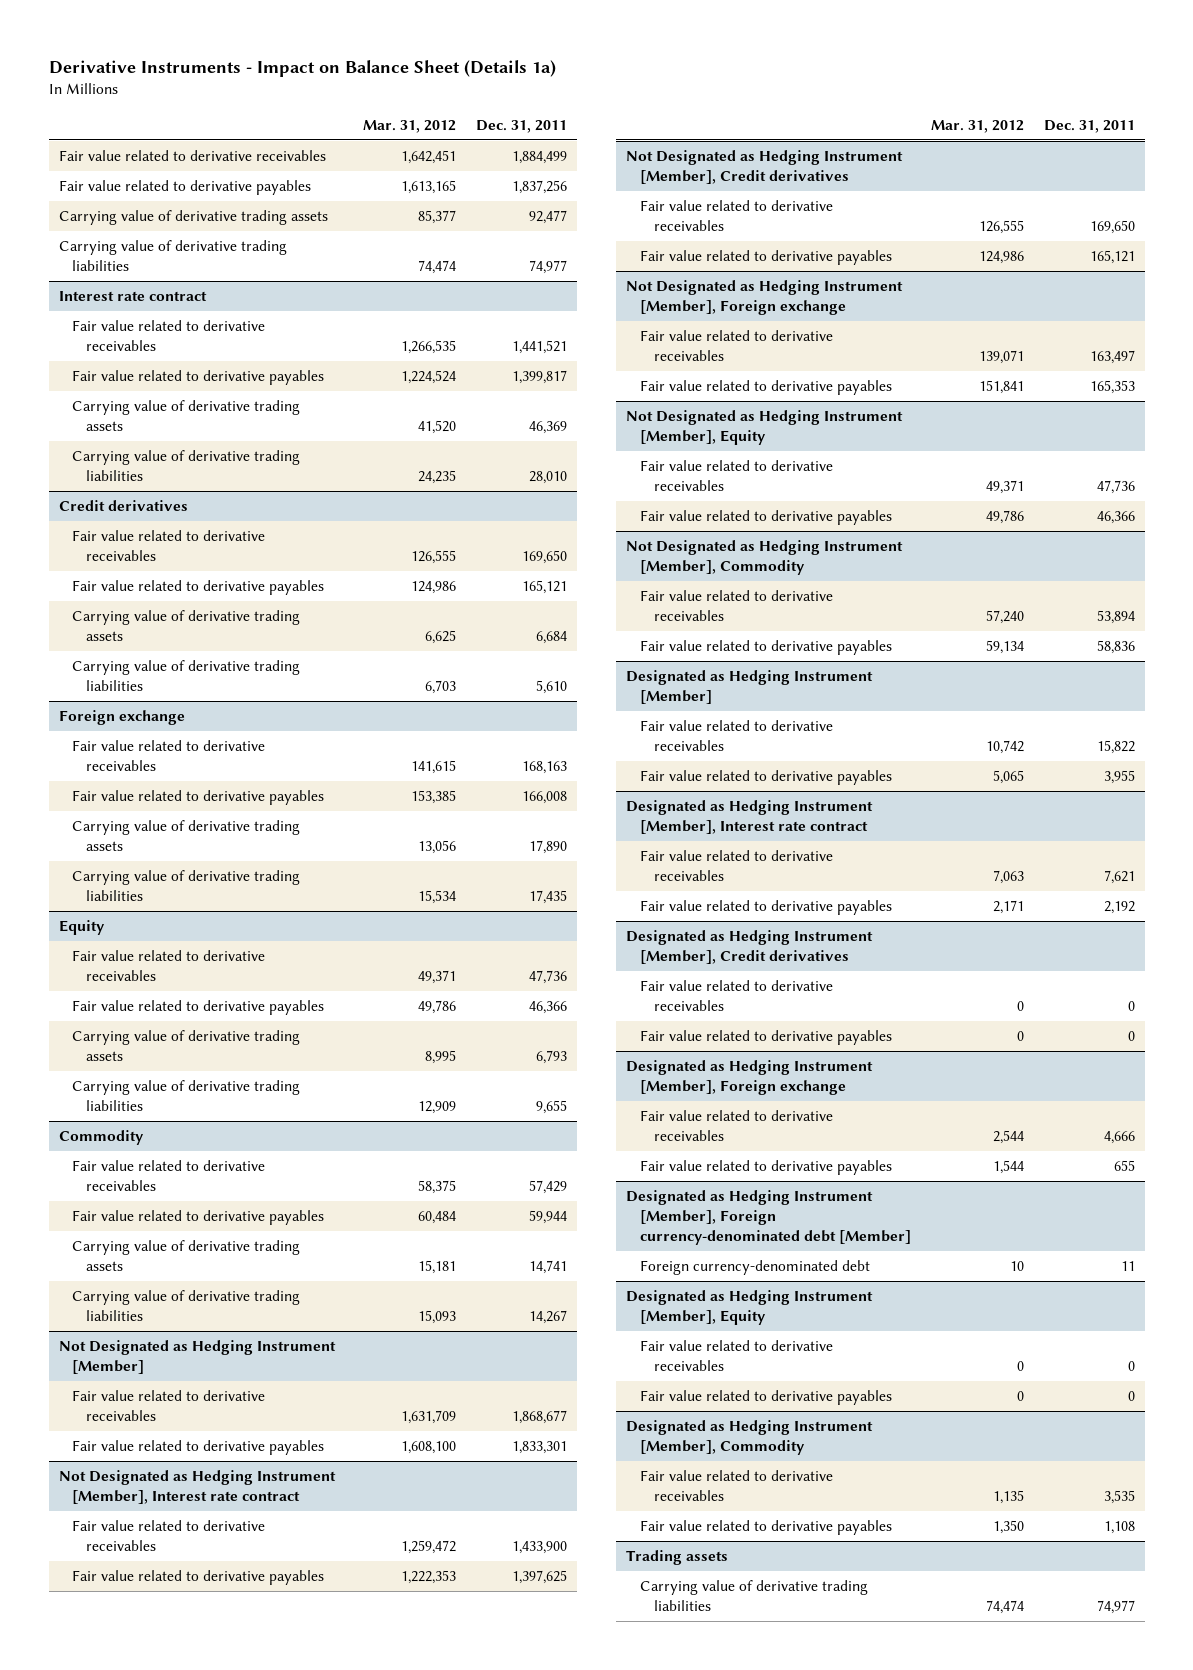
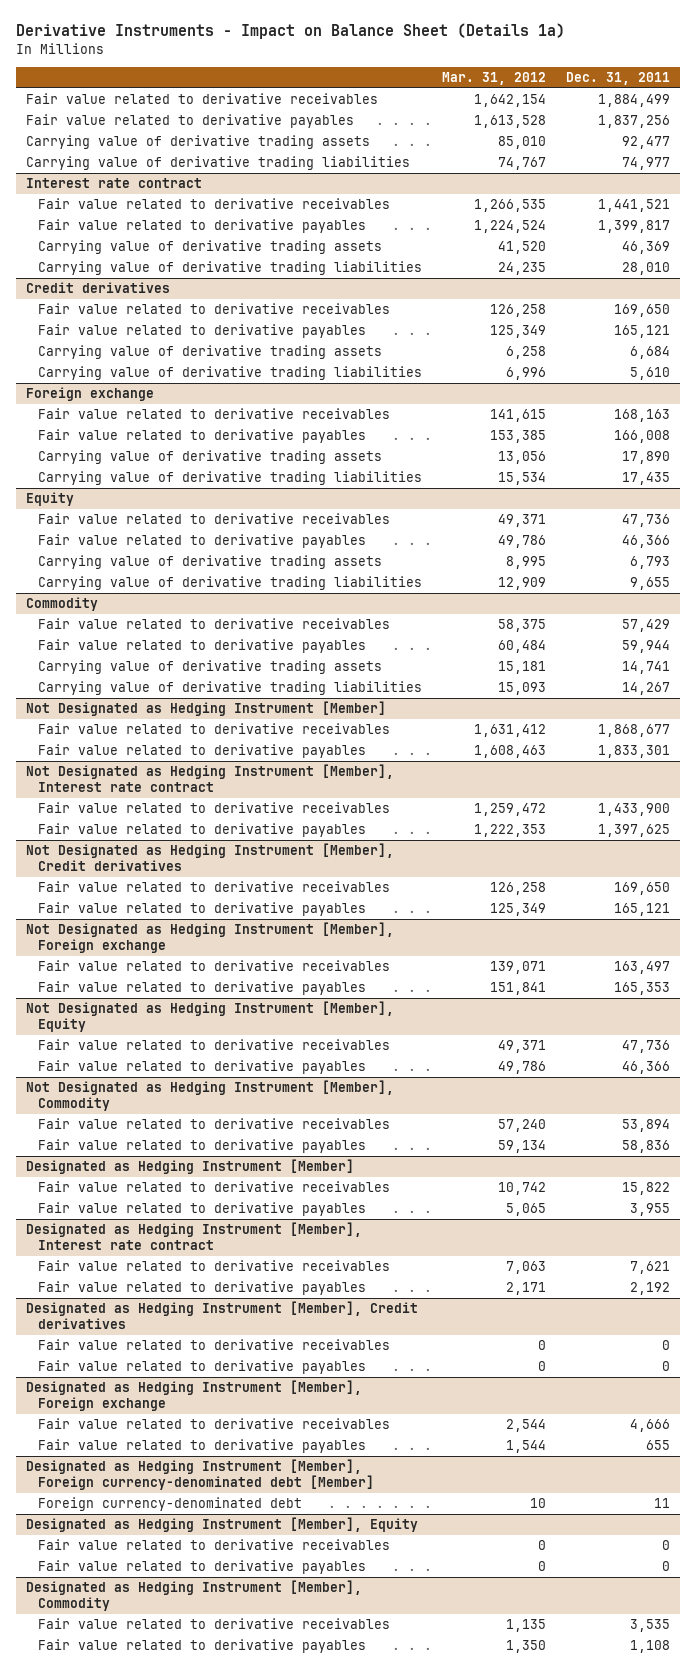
- Fair value related to derivative receivables | 1,642,451 | 1,884,499
- Fair value related to derivative payables | 1,613,165 | 1,837,256
- Carrying value of derivative trading assets | 85,377 | 92,477
- Carrying value of derivative trading liabilities | 74,474 | 74,977
+ Fair value related to derivative receivables | 1,642,154 | 1,884,499
+ Fair value related to derivative payables | 1,613,528 | 1,837,256
+ Carrying value of derivative trading assets | 85,010 | 92,477
+ Carrying value of derivative trading liabilities | 74,767 | 74,977
@ Credit derivatives
- Fair value related to derivative receivables | 126,555 | 169,650
- Fair value related to derivative payables | 124,986 | 165,121
- Carrying value of derivative trading assets | 6,625 | 6,684
- Carrying value of derivative trading liabilities | 6,703 | 5,610
+ Fair value related to derivative receivables | 126,258 | 169,650
+ Fair value related to derivative payables | 125,349 | 165,121
+ Carrying value of derivative trading assets | 6,258 | 6,684
+ Carrying value of derivative trading liabilities | 6,996 | 5,610
@ Not Designated as Hedging Instrument [Member]
- Fair value related to derivative receivables | 1,631,709 | 1,868,677
- Fair value related to derivative payables | 1,608,100 | 1,833,301
+ Fair value related to derivative receivables | 1,631,412 | 1,868,677
+ Fair value related to derivative payables | 1,608,463 | 1,833,301
@ Not Designated as Hedging Instrument [Member], Credit derivatives
- Fair value related to derivative receivables | 126,555 | 169,650
- Fair value related to derivative payables | 124,986 | 165,121
+ Fair value related to derivative receivables | 126,258 | 169,650
+ Fair value related to derivative payables | 125,349 | 165,121
- Trading assets
- Carrying value of derivative trading liabilities | 74,474 | 74,977

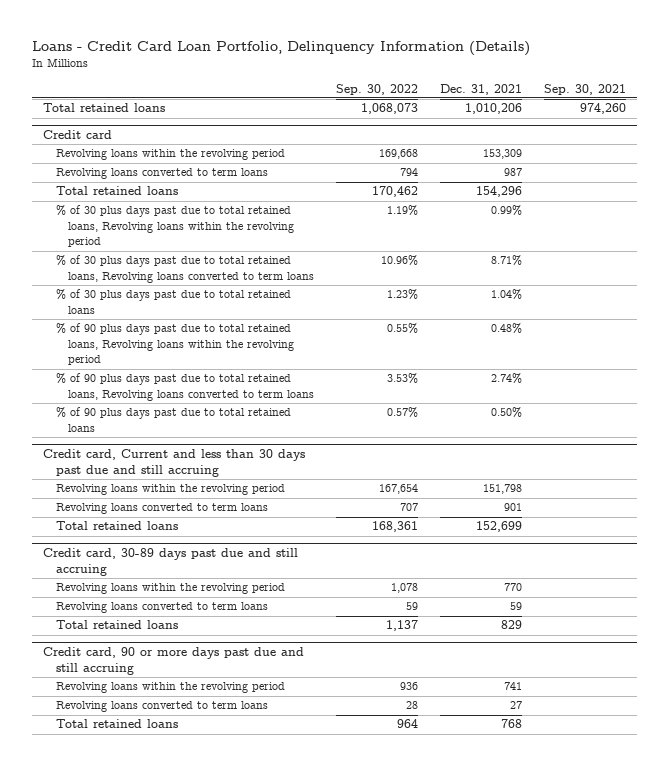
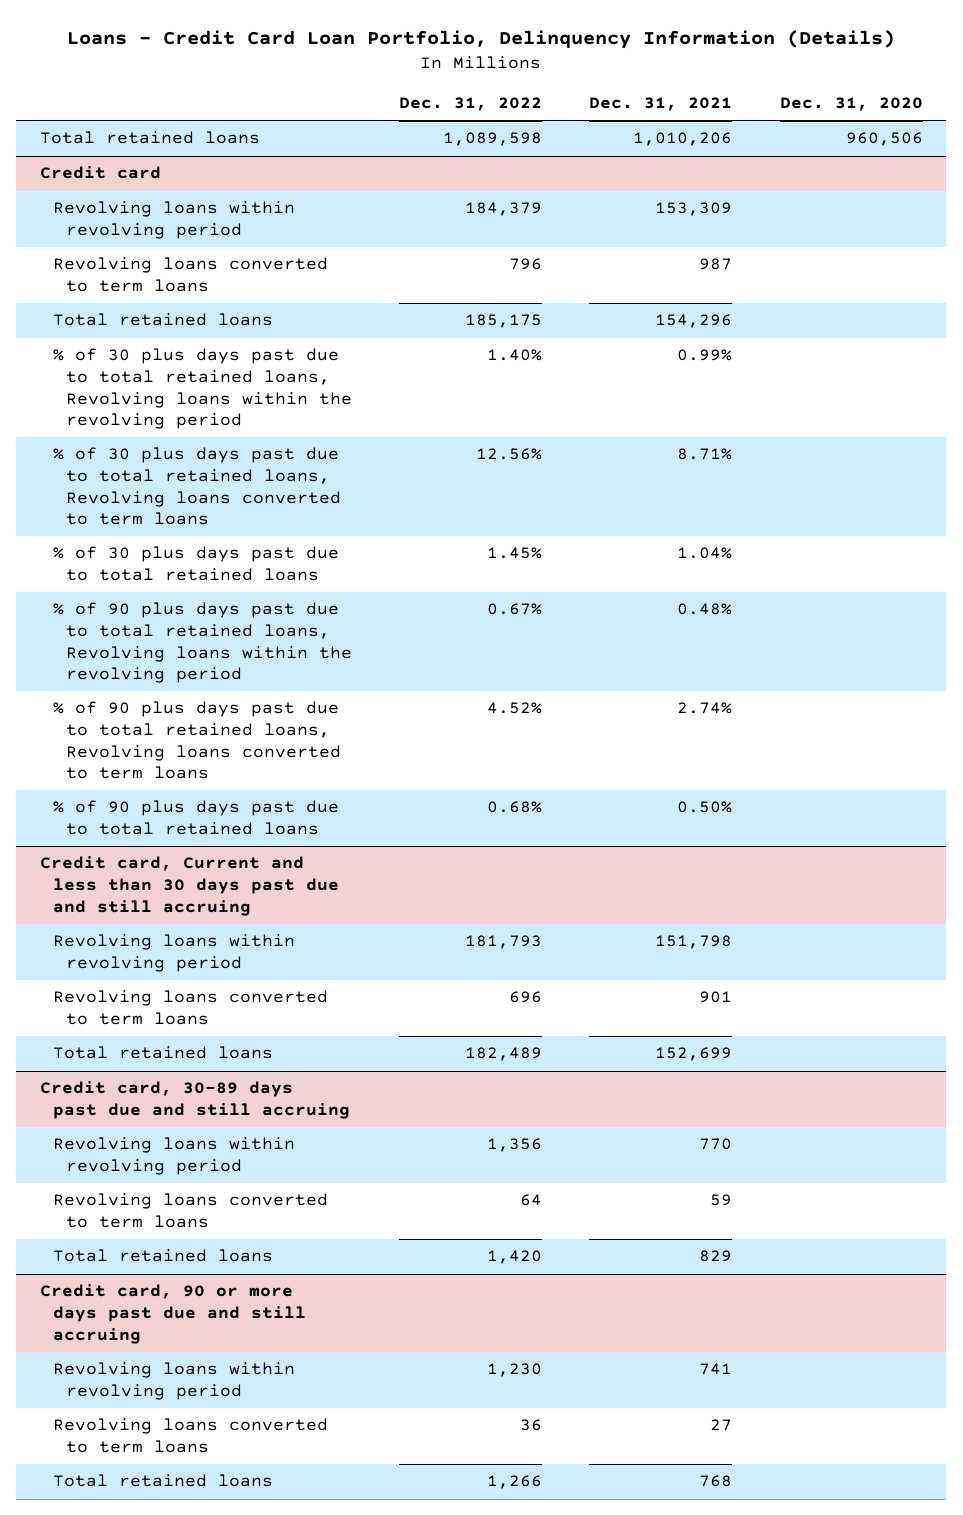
- | Sep. 30, 2022 | Dec. 31, 2021 | Sep. 30, 2021
+ | Dec. 31, 2022 | Dec. 31, 2021 | Dec. 31, 2020
@ Credit card
- Revolving loans within the revolving period | 169,668 | 153,309 |
+ Revolving loans within revolving period | 184,379 | 153,309 |
@ Credit card, Current and less than 30 days past due and still accruing
- Revolving loans within the revolving period | 167,654 | 151,798 |
+ Revolving loans within revolving period | 181,793 | 151,798 |
@ Credit card, 30-89 days past due and still accruing
- Revolving loans within the revolving period | 1,078 | 770 |
+ Revolving loans within revolving period | 1,356 | 770 |
@ Credit card, 90 or more days past due and still accruing
- Revolving loans within the revolving period | 936 | 741 |
+ Revolving loans within revolving period | 1,230 | 741 |

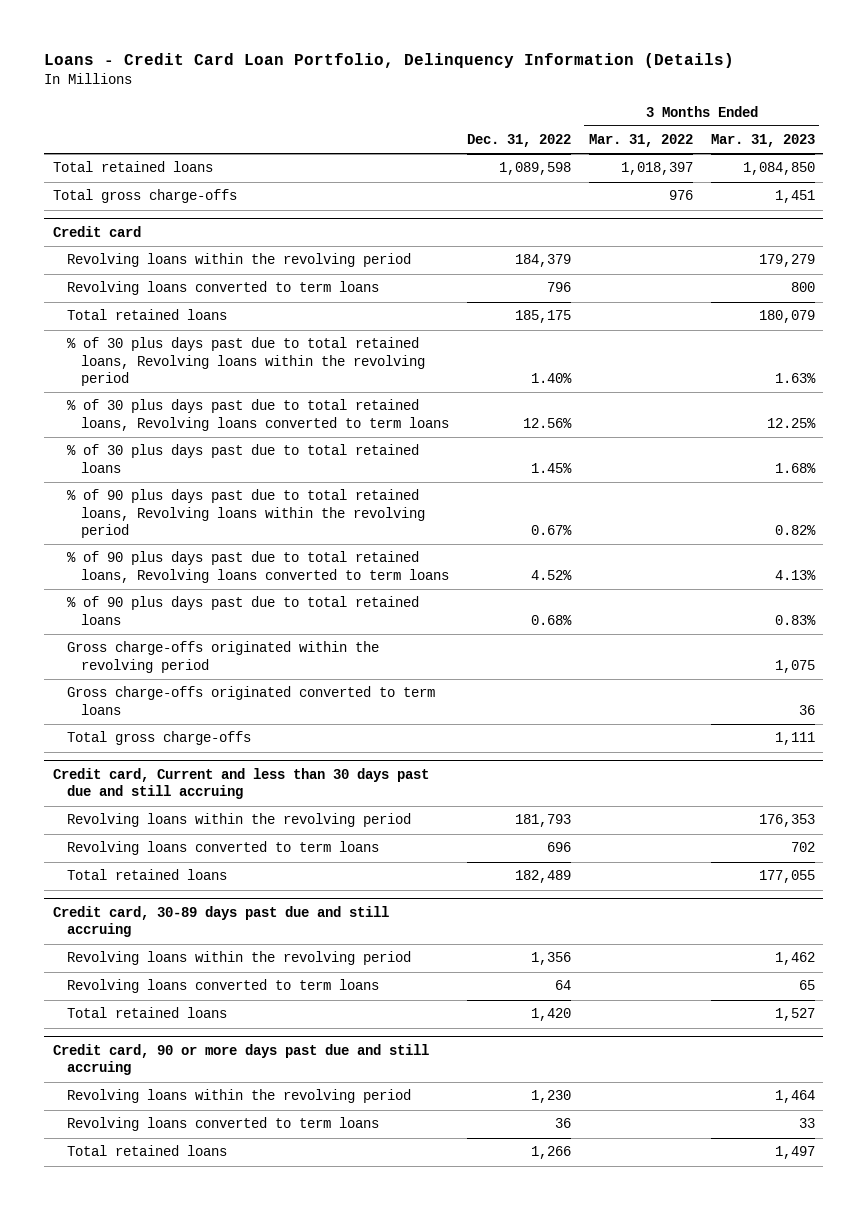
- | Dec. 31, 2022 | Dec. 31, 2021 | Dec. 31, 2020
+ | Dec. 31, 2022 | 3 Months Ended Mar. 31, 2022 | 3 Months Ended Mar. 31, 2023
+ Total gross charge-offs | | 976 | 1,451
@ Credit card
- Revolving loans within revolving period | 184,379 | 153,309 |
+ Revolving loans within the revolving period | 184,379 | | 179,279
+ Gross charge-offs originated within the revolving period | | | 1,075
+ Gross charge-offs originated converted to term loans | | | 36
+ Total gross charge-offs | | | 1,111
@ Credit card, Current and less than 30 days past due and still accruing
- Revolving loans within revolving period | 181,793 | 151,798 |
+ Revolving loans within the revolving period | 181,793 | | 176,353
@ Credit card, 30-89 days past due and still accruing
- Revolving loans within revolving period | 1,356 | 770 |
+ Revolving loans within the revolving period | 1,356 | | 1,462
@ Credit card, 90 or more days past due and still accruing
- Revolving loans within revolving period | 1,230 | 741 |
+ Revolving loans within the revolving period | 1,230 | | 1,464

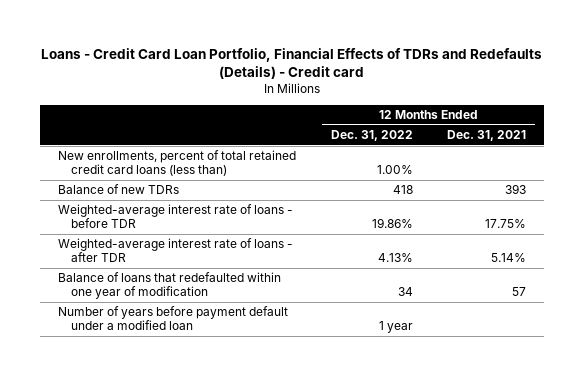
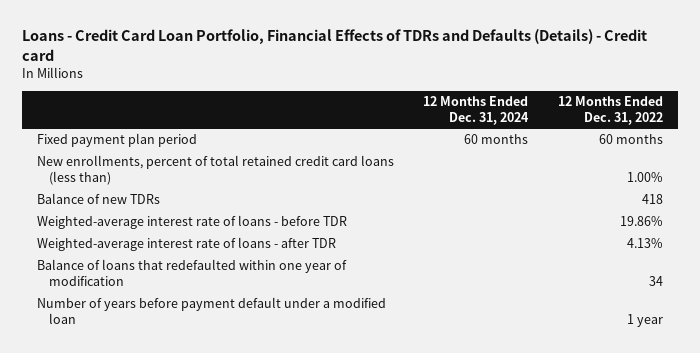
- Loans - Credit Card Loan Portfolio, Financial Effects of TDRs and Redefaults (Details) - Credit card
+ Loans - Credit Card Loan Portfolio, Financial Effects of TDRs and Defaults (Details) - Credit card
- | 12 Months Ended Dec. 31, 2022 | 12 Months Ended Dec. 31, 2021
+ | 12 Months Ended Dec. 31, 2024 | 12 Months Ended Dec. 31, 2022
+ Fixed payment plan period | 60 months | 60 months

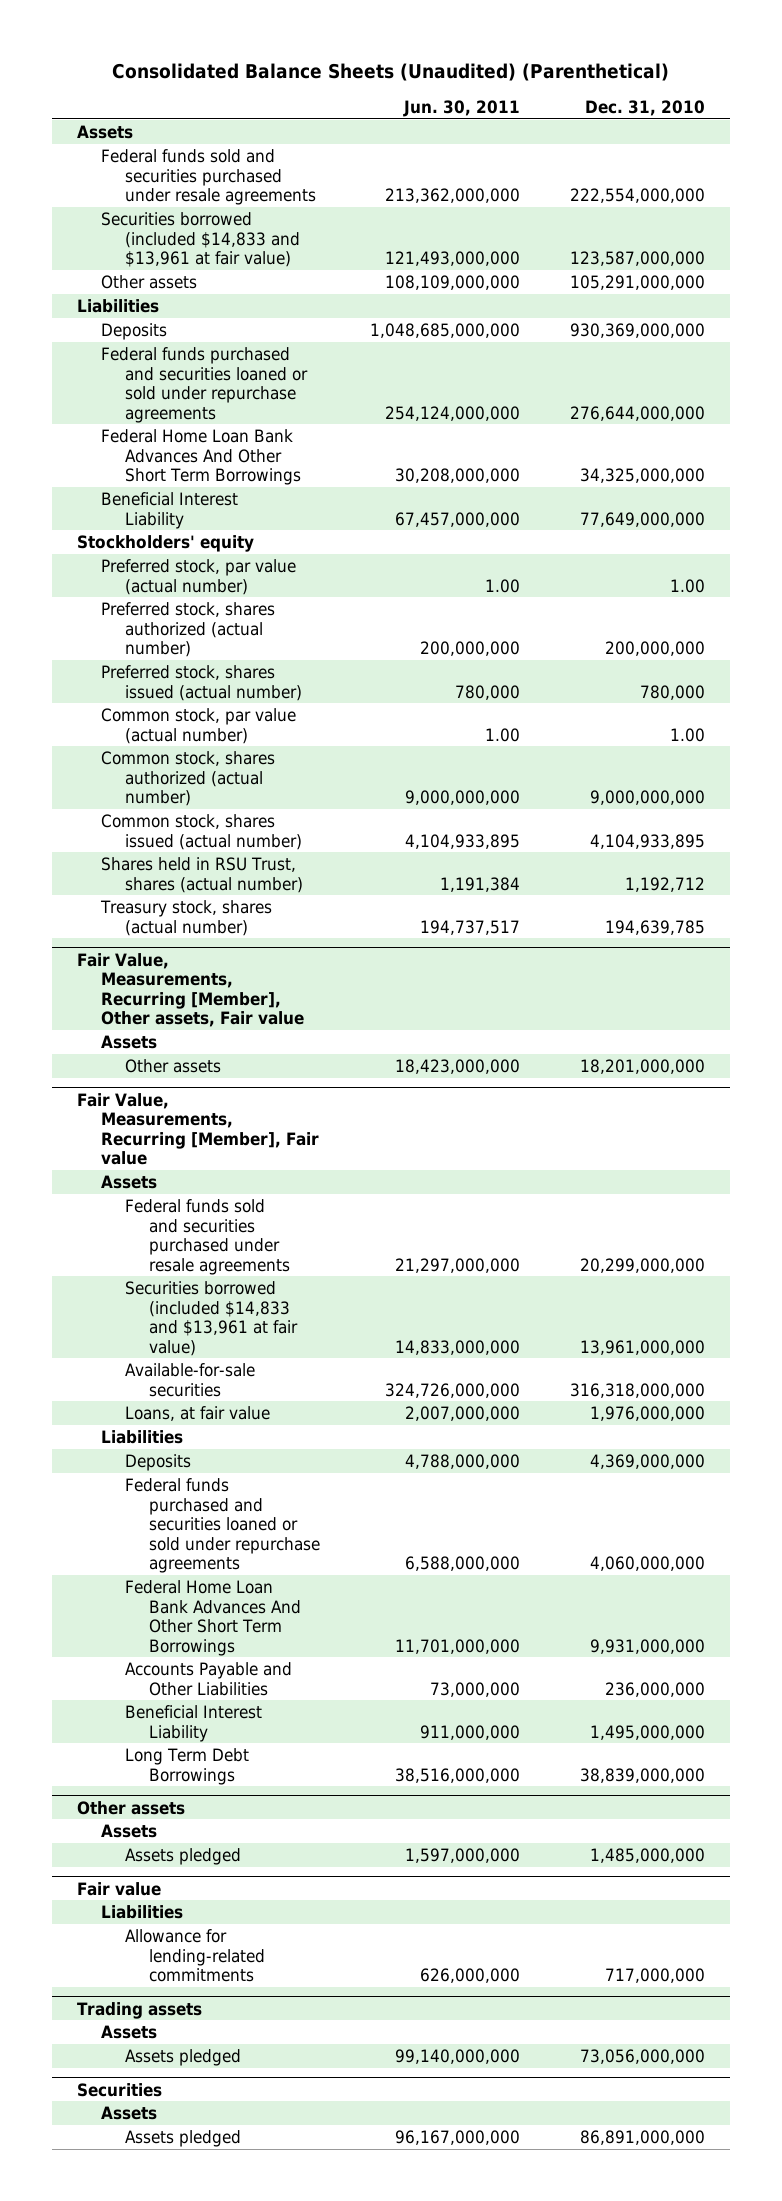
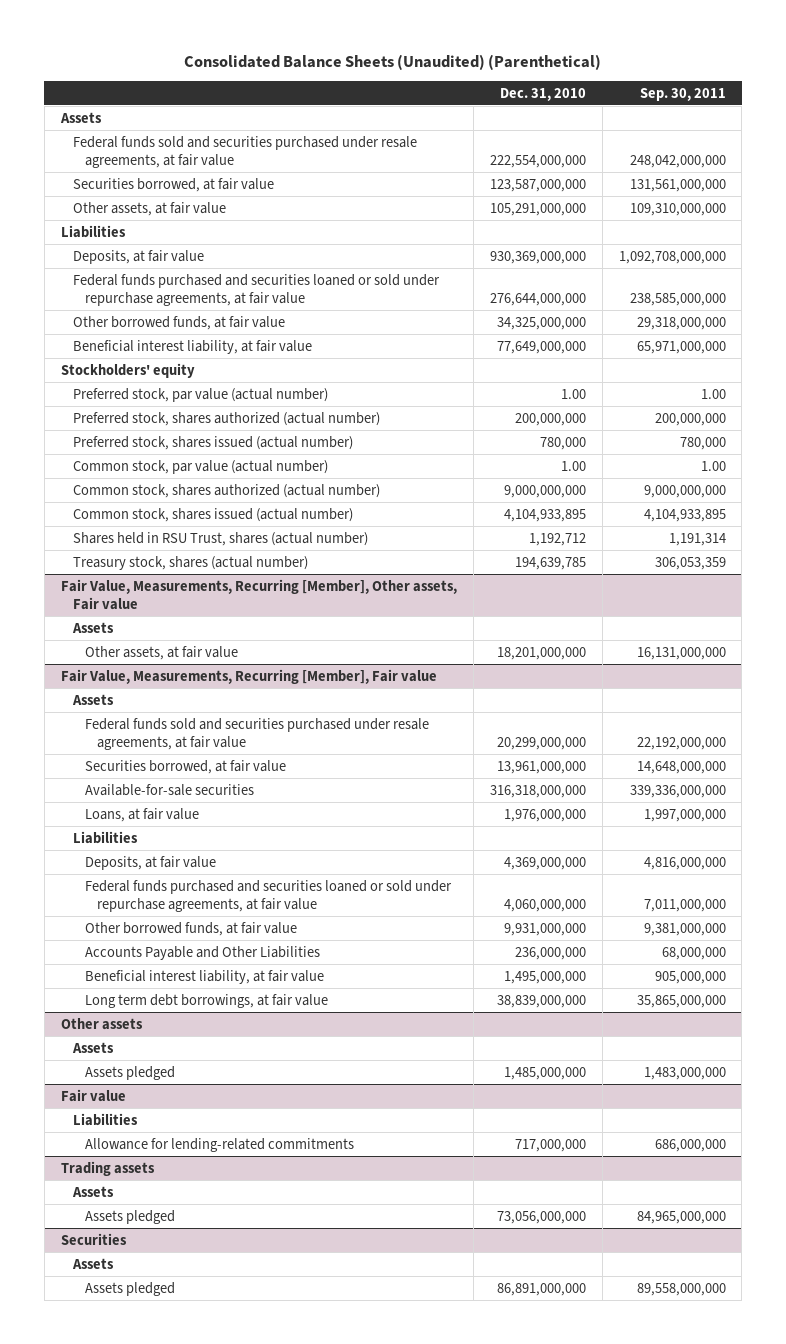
- | Jun. 30, 2011 | Dec. 31, 2010
+ | Dec. 31, 2010 | Sep. 30, 2011
- Federal funds sold and securities purchased under resale agreements | 213,362,000,000 | 222,554,000,000
- Securities borrowed (included $14,833 and $13,961 at fair value) | 121,493,000,000 | 123,587,000,000
- Other assets | 108,109,000,000 | 105,291,000,000
+ Federal funds sold and securities purchased under resale agreements, at fair value | 222,554,000,000 | 248,042,000,000
+ Securities borrowed, at fair value | 123,587,000,000 | 131,561,000,000
+ Other assets, at fair value | 105,291,000,000 | 109,310,000,000
- Deposits | 1,048,685,000,000 | 930,369,000,000
- Federal funds purchased and securities loaned or sold under repurchase agreements | 254,124,000,000 | 276,644,000,000
- Federal Home Loan Bank Advances And Other Short Term Borrowings | 30,208,000,000 | 34,325,000,000
- Beneficial Interest Liability | 67,457,000,000 | 77,649,000,000
+ Deposits, at fair value | 930,369,000,000 | 1,092,708,000,000
+ Federal funds purchased and securities loaned or sold under repurchase agreements, at fair value | 276,644,000,000 | 238,585,000,000
+ Other borrowed funds, at fair value | 34,325,000,000 | 29,318,000,000
+ Beneficial interest liability, at fair value | 77,649,000,000 | 65,971,000,000
@ Fair Value, Measurements, Recurring [Member], Other assets, Fair value
- Other assets | 18,423,000,000 | 18,201,000,000
+ Other assets, at fair value | 18,201,000,000 | 16,131,000,000
@ Fair Value, Measurements, Recurring [Member], Fair value
- Federal funds sold and securities purchased under resale agreements | 21,297,000,000 | 20,299,000,000
- Securities borrowed (included $14,833 and $13,961 at fair value) | 14,833,000,000 | 13,961,000,000
+ Federal funds sold and securities purchased under resale agreements, at fair value | 20,299,000,000 | 22,192,000,000
+ Securities borrowed, at fair value | 13,961,000,000 | 14,648,000,000
- Deposits | 4,788,000,000 | 4,369,000,000
- Federal funds purchased and securities loaned or sold under repurchase agreements | 6,588,000,000 | 4,060,000,000
- Federal Home Loan Bank Advances And Other Short Term Borrowings | 11,701,000,000 | 9,931,000,000
+ Deposits, at fair value | 4,369,000,000 | 4,816,000,000
+ Federal funds purchased and securities loaned or sold under repurchase agreements, at fair value | 4,060,000,000 | 7,011,000,000
+ Other borrowed funds, at fair value | 9,931,000,000 | 9,381,000,000
- Beneficial Interest Liability | 911,000,000 | 1,495,000,000
- Long Term Debt Borrowings | 38,516,000,000 | 38,839,000,000
+ Beneficial interest liability, at fair value | 1,495,000,000 | 905,000,000
+ Long term debt borrowings, at fair value | 38,839,000,000 | 35,865,000,000

